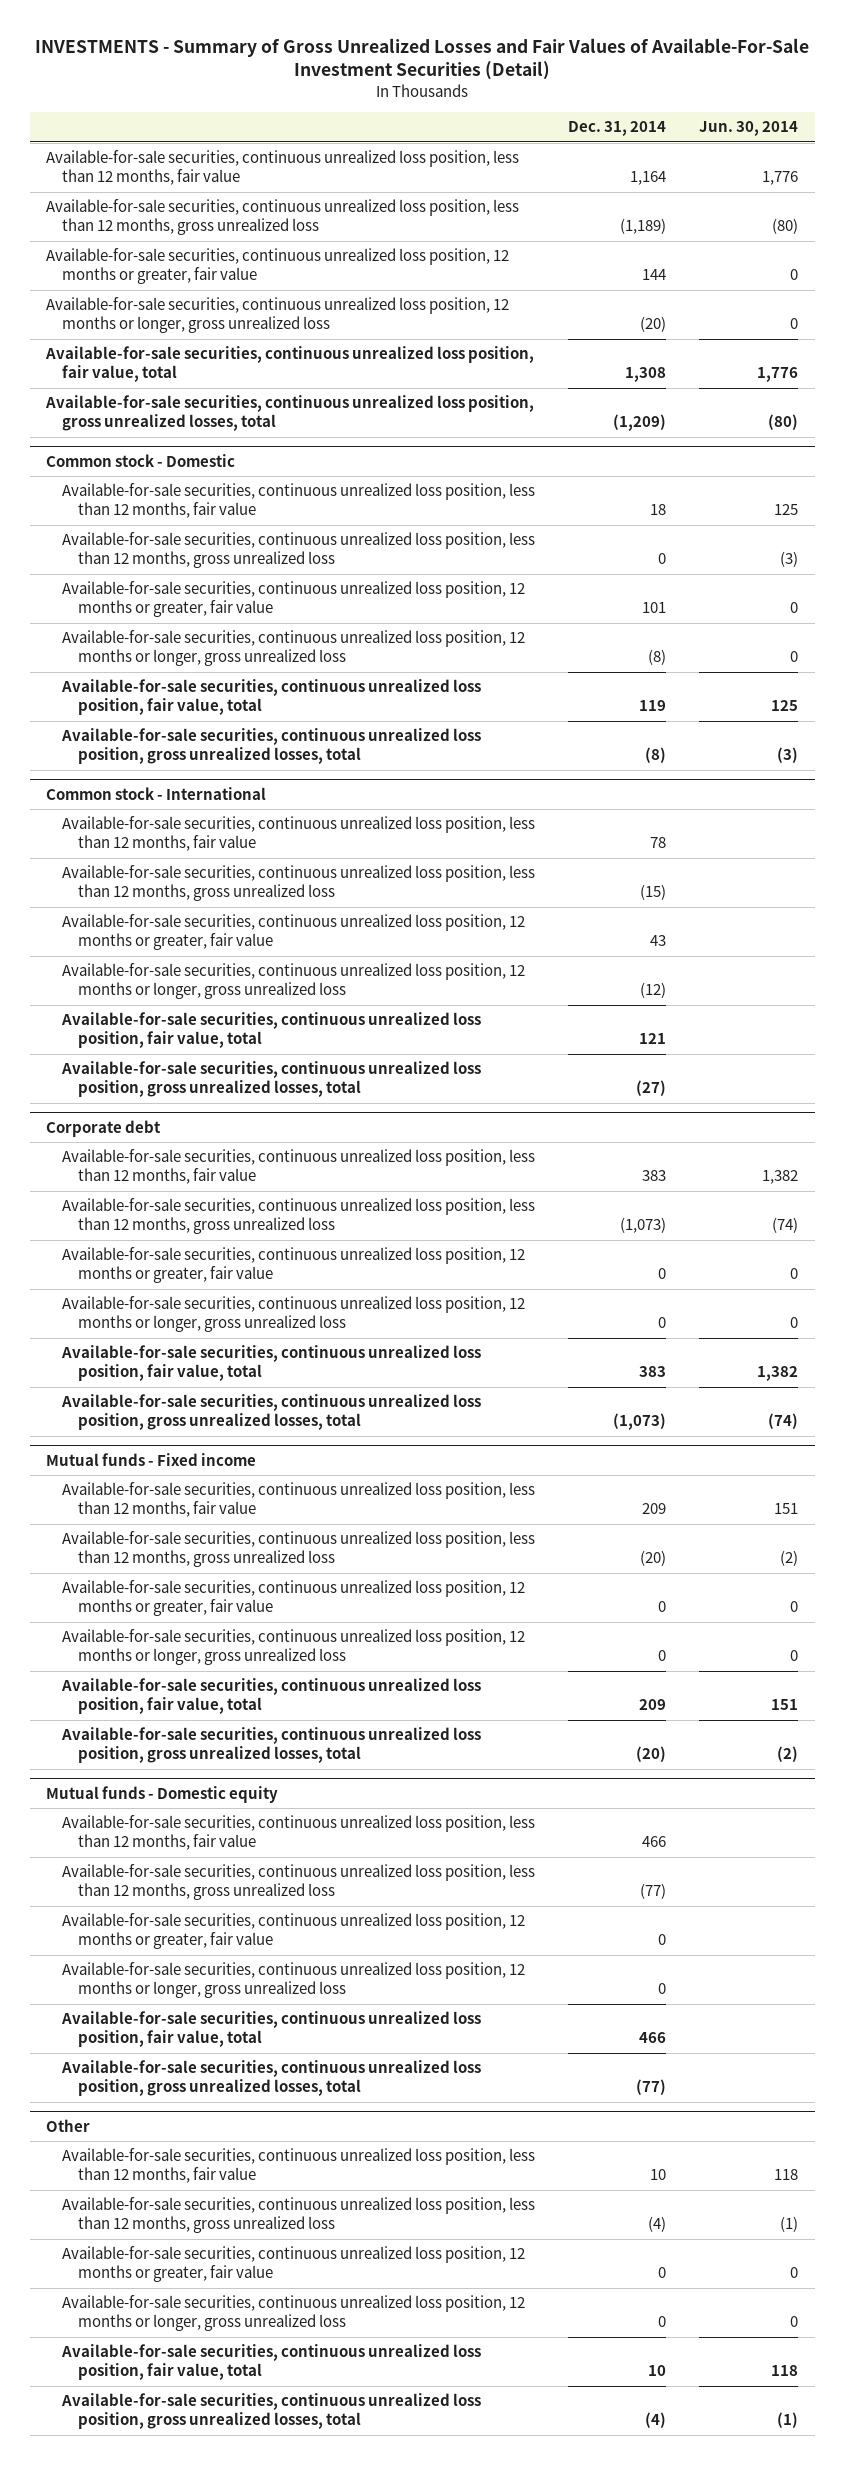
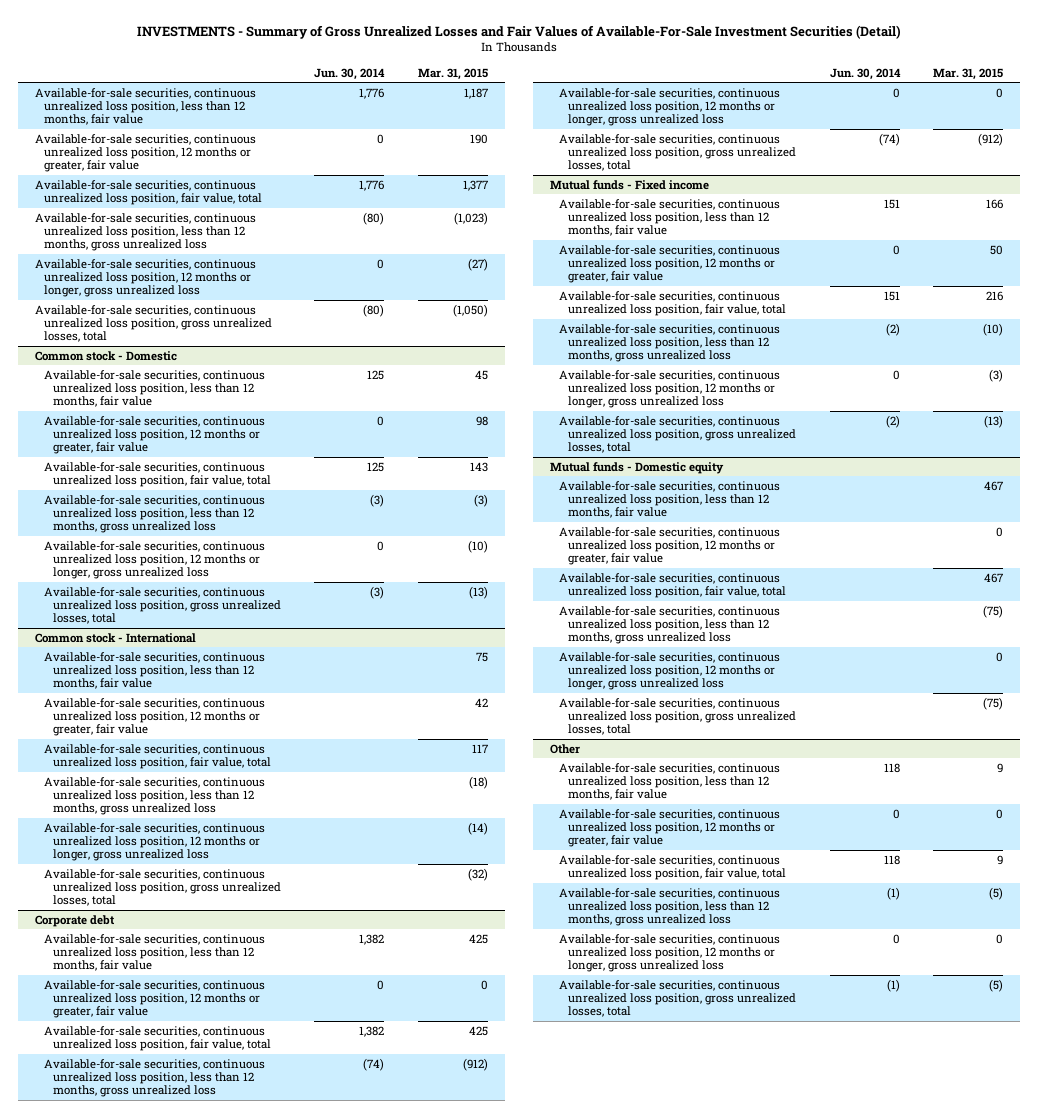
- | Dec. 31, 2014 | Jun. 30, 2014
+ | Jun. 30, 2014 | Mar. 31, 2015
moved down: Available-for-sale securities, continuous unrealized loss position, less than 12 months, gross unrealized loss | (80) | (1,023)
moved down: Available-for-sale securities, continuous unrealized loss position, 12 months or longer, gross unrealized loss | 0 | (27)
@ Common stock - Domestic
moved down: Available-for-sale securities, continuous unrealized loss position, less than 12 months, gross unrealized loss | (3) | (3)
moved down: Available-for-sale securities, continuous unrealized loss position, 12 months or longer, gross unrealized loss | 0 | (10)
@ Common stock - International
moved down: Available-for-sale securities, continuous unrealized loss position, less than 12 months, gross unrealized loss | | (18)
moved down: Available-for-sale securities, continuous unrealized loss position, 12 months or longer, gross unrealized loss | | (14)
@ Corporate debt
moved down: Available-for-sale securities, continuous unrealized loss position, less than 12 months, gross unrealized loss | (74) | (912)
moved down: Available-for-sale securities, continuous unrealized loss position, 12 months or longer, gross unrealized loss | 0 | 0
@ Mutual funds - Fixed income
moved down: Available-for-sale securities, continuous unrealized loss position, less than 12 months, gross unrealized loss | (2) | (10)
moved down: Available-for-sale securities, continuous unrealized loss position, 12 months or longer, gross unrealized loss | 0 | (3)
@ Mutual funds - Domestic equity
moved down: Available-for-sale securities, continuous unrealized loss position, less than 12 months, gross unrealized loss | | (75)
moved down: Available-for-sale securities, continuous unrealized loss position, 12 months or longer, gross unrealized loss | | 0
@ Other
moved down: Available-for-sale securities, continuous unrealized loss position, less than 12 months, gross unrealized loss | (1) | (5)
moved down: Available-for-sale securities, continuous unrealized loss position, 12 months or longer, gross unrealized loss | 0 | 0

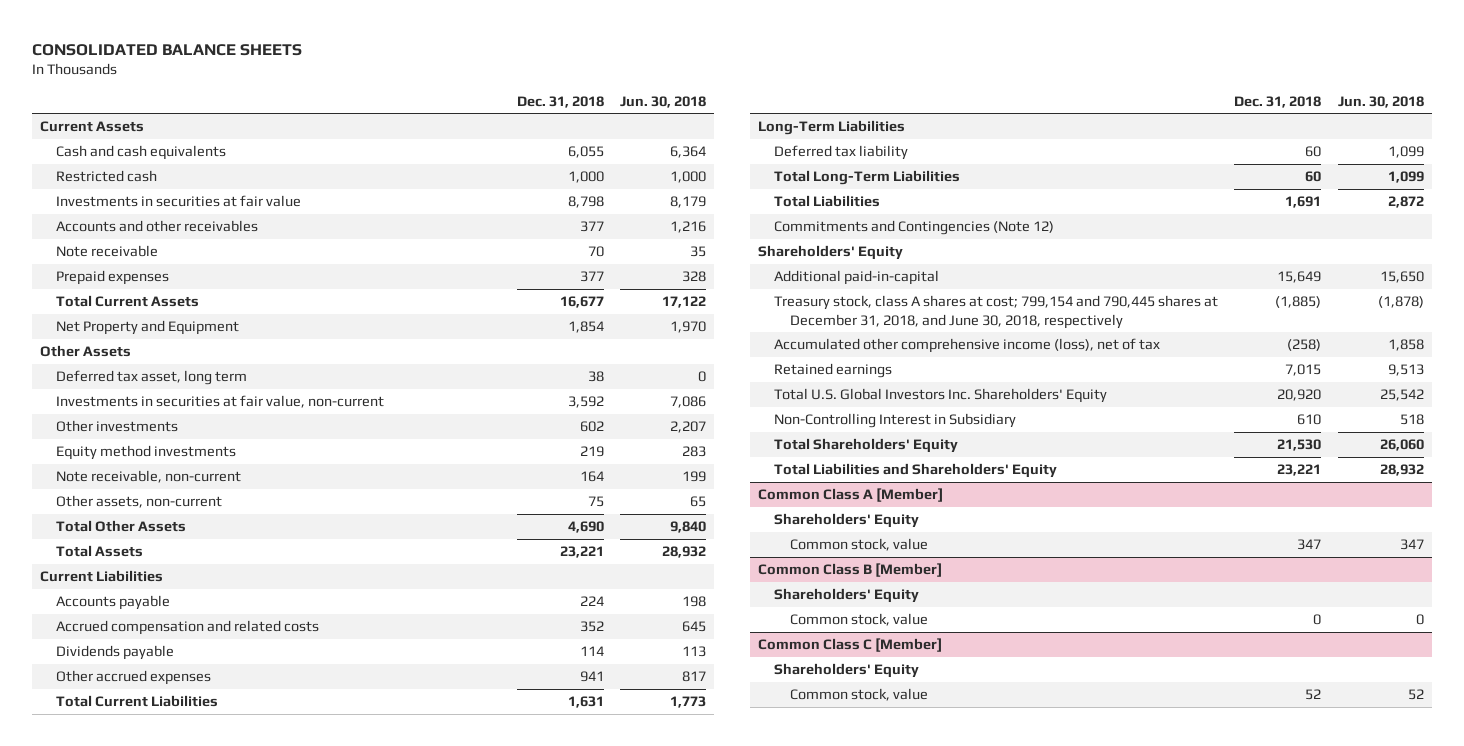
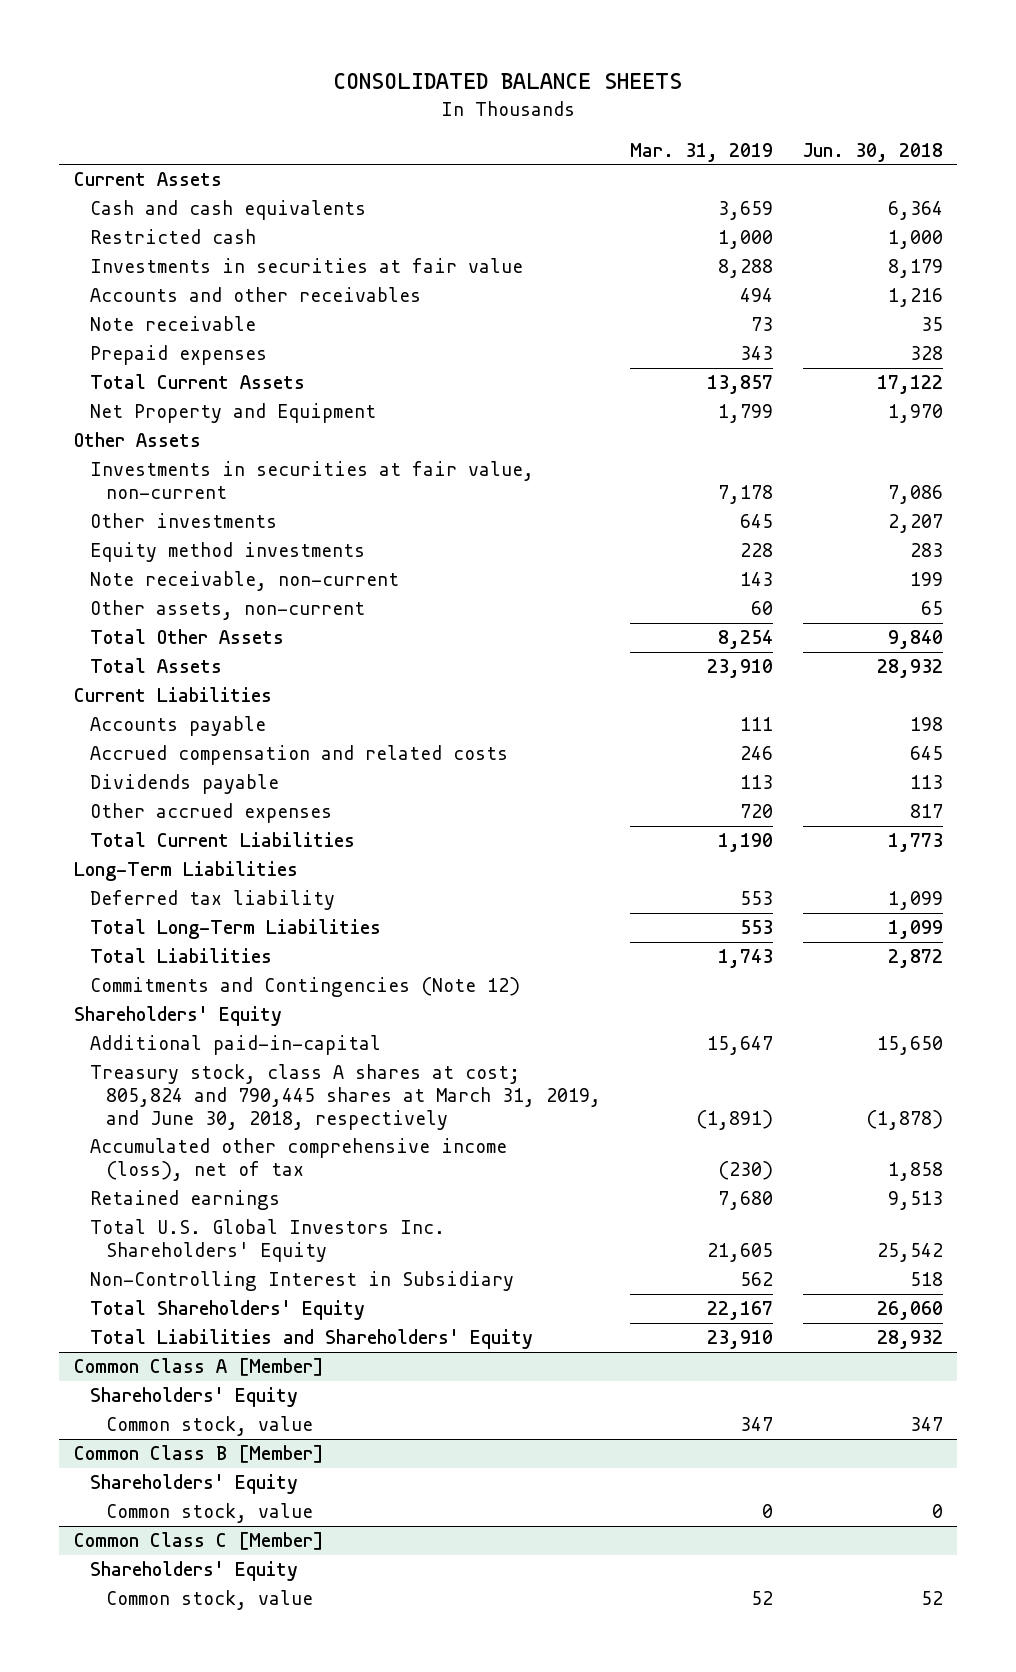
- | Dec. 31, 2018 | Jun. 30, 2018
+ | Mar. 31, 2019 | Jun. 30, 2018
- Deferred tax asset, long term | 38 | 0
- Treasury stock, class A shares at cost; 799,154 and 790,445 shares at December 31, 2018, and June 30, 2018, respectively | (1,885) | (1,878)
+ Treasury stock, class A shares at cost; 805,824 and 790,445 shares at March 31, 2019, and June 30, 2018, respectively | (1,891) | (1,878)

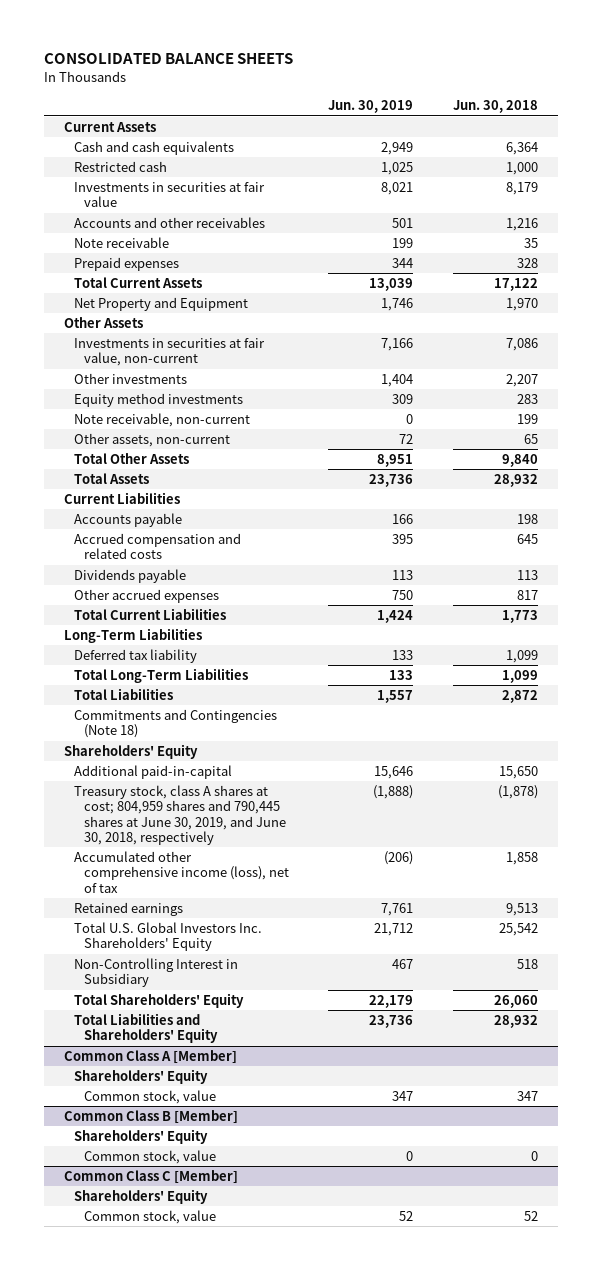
- | Mar. 31, 2019 | Jun. 30, 2018
+ | Jun. 30, 2019 | Jun. 30, 2018
- Commitments and Contingencies (Note 12)
+ Commitments and Contingencies (Note 18)
- Treasury stock, class A shares at cost; 805,824 and 790,445 shares at March 31, 2019, and June 30, 2018, respectively | (1,891) | (1,878)
+ Treasury stock, class A shares at cost; 804,959 shares and 790,445 shares at June 30, 2019, and June 30, 2018, respectively | (1,888) | (1,878)

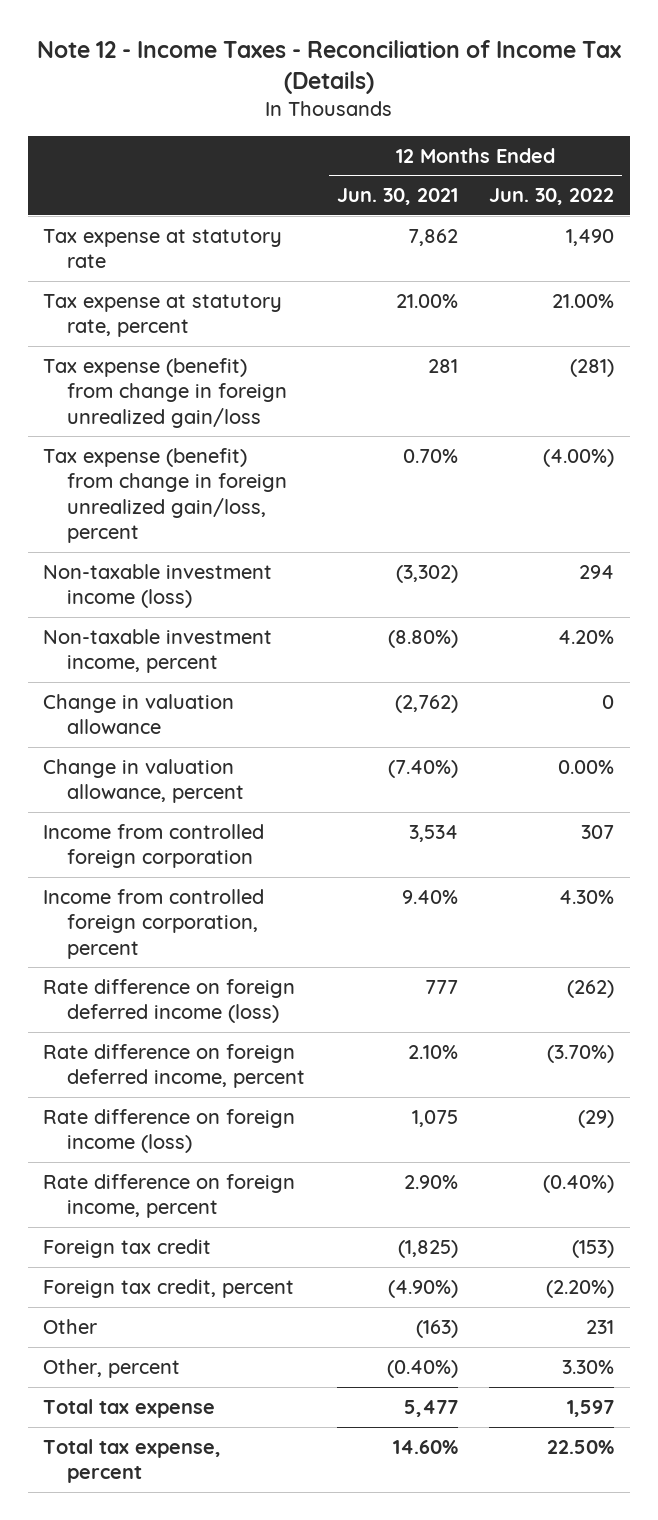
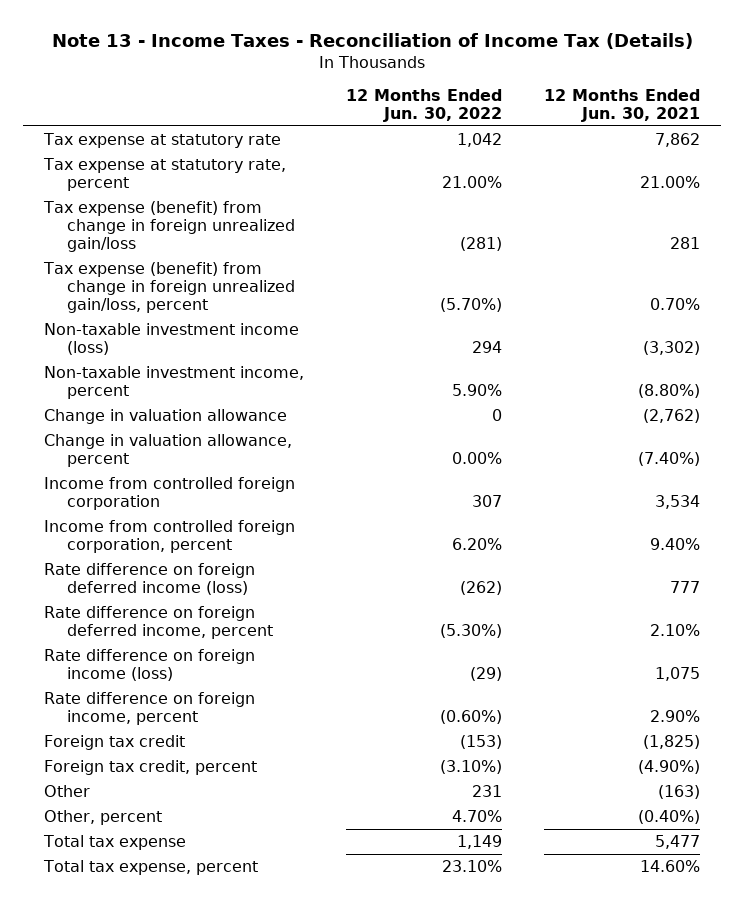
- Note 12 - Income Taxes - Reconciliation of Income Tax (Details)
+ Note 13 - Income Taxes - Reconciliation of Income Tax (Details)
- | 12 Months Ended Jun. 30, 2021 | 12 Months Ended Jun. 30, 2022
+ | 12 Months Ended Jun. 30, 2022 | 12 Months Ended Jun. 30, 2021
- Tax expense at statutory rate | 7,862 | 1,490
+ Tax expense at statutory rate | 1,042 | 7,862
- Tax expense (benefit) from change in foreign unrealized gain/loss, percent | 0.70% | (4.00%)
+ Tax expense (benefit) from change in foreign unrealized gain/loss, percent | (5.70%) | 0.70%
- Non-taxable investment income, percent | (8.80%) | 4.20%
+ Non-taxable investment income, percent | 5.90% | (8.80%)
- Income from controlled foreign corporation, percent | 9.40% | 4.30%
+ Income from controlled foreign corporation, percent | 6.20% | 9.40%
- Rate difference on foreign deferred income, percent | 2.10% | (3.70%)
+ Rate difference on foreign deferred income, percent | (5.30%) | 2.10%
- Rate difference on foreign income, percent | 2.90% | (0.40%)
+ Rate difference on foreign income, percent | (0.60%) | 2.90%
- Foreign tax credit, percent | (4.90%) | (2.20%)
+ Foreign tax credit, percent | (3.10%) | (4.90%)
- Other, percent | (0.40%) | 3.30%
- Total tax expense | 5,477 | 1,597
- Total tax expense, percent | 14.60% | 22.50%
+ Other, percent | 4.70% | (0.40%)
+ Total tax expense | 1,149 | 5,477
+ Total tax expense, percent | 23.10% | 14.60%

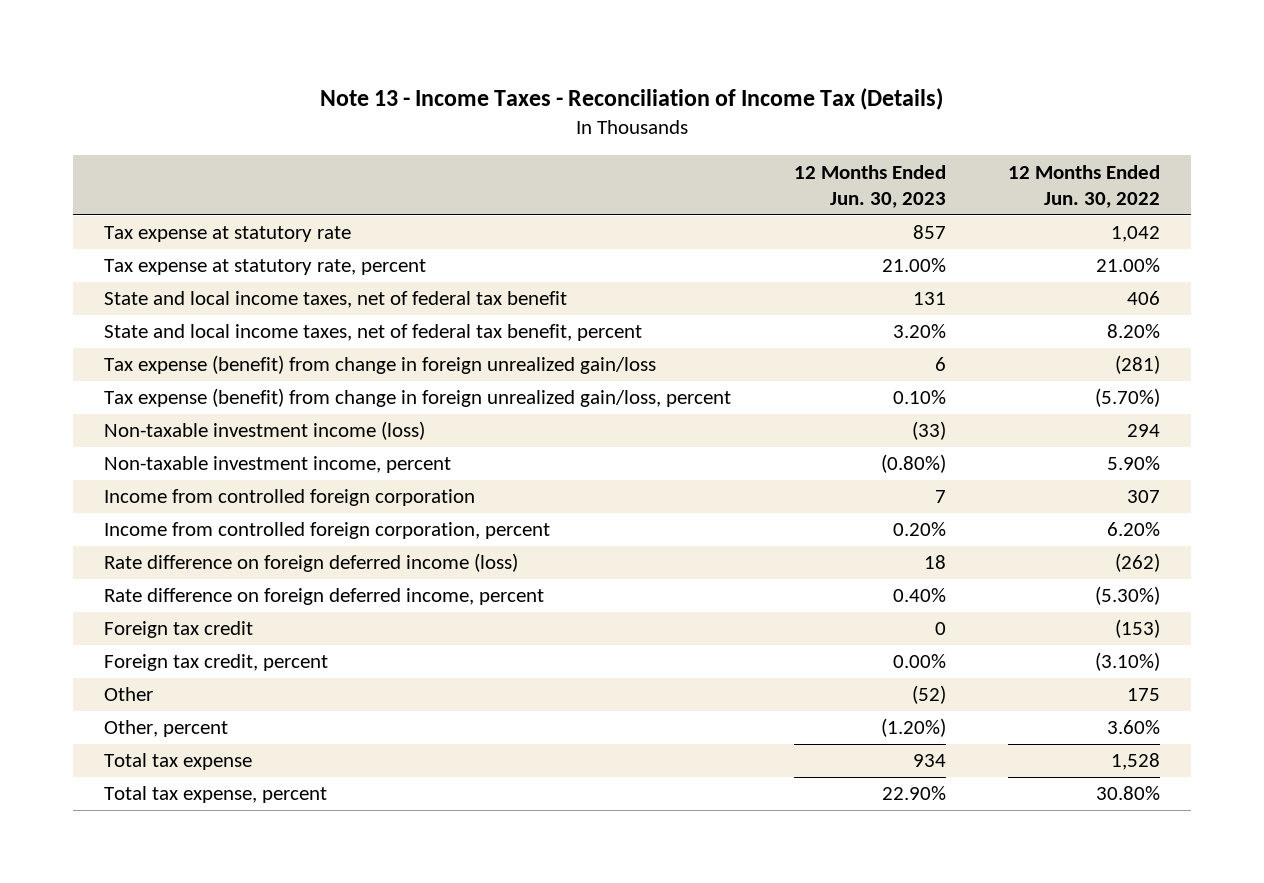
- | 12 Months Ended Jun. 30, 2022 | 12 Months Ended Jun. 30, 2021
+ | 12 Months Ended Jun. 30, 2023 | 12 Months Ended Jun. 30, 2022
+ State and local income taxes, net of federal tax benefit | 131 | 406
+ State and local income taxes, net of federal tax benefit, percent | 3.20% | 8.20%
- Change in valuation allowance | 0 | (2,762)
- Change in valuation allowance, percent | 0.00% | (7.40%)
- Rate difference on foreign income (loss) | (29) | 1,075
- Rate difference on foreign income, percent | (0.60%) | 2.90%
- Other | 231 | (163)
- Other, percent | 4.70% | (0.40%)
- Total tax expense | 1,149 | 5,477
- Total tax expense, percent | 23.10% | 14.60%
+ Other | (52) | 175
+ Other, percent | (1.20%) | 3.60%
+ Total tax expense | 934 | 1,528
+ Total tax expense, percent | 22.90% | 30.80%

